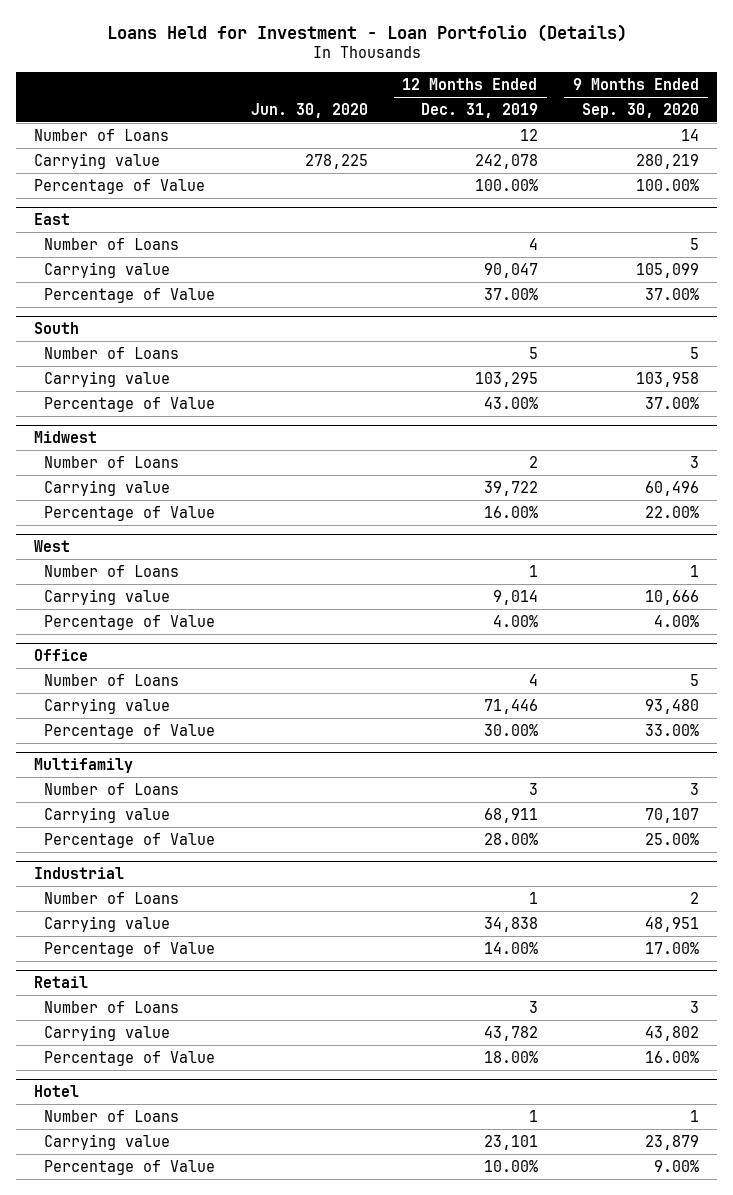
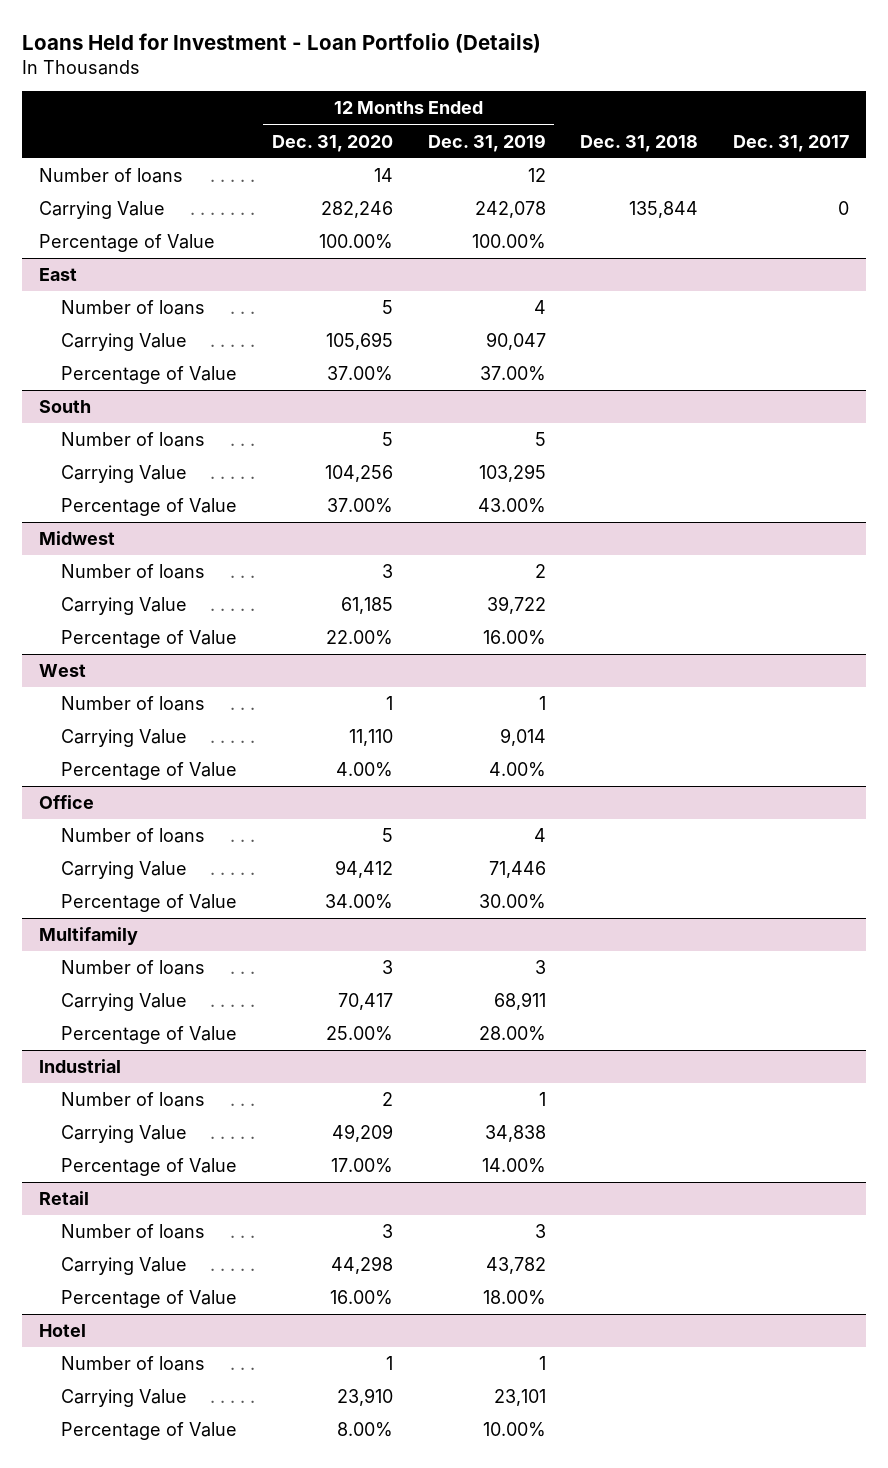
- | Jun. 30, 2020 | 12 Months Ended Dec. 31, 2019 | 9 Months Ended Sep. 30, 2020
+ | 12 Months Ended Dec. 31, 2020 | 12 Months Ended Dec. 31, 2019 | Dec. 31, 2018 | Dec. 31, 2017
- Number of Loans | | 12 | 14
- Carrying value | 278,225 | 242,078 | 280,219
+ Number of loans | 14 | 12 | |
+ Carrying Value | 282,246 | 242,078 | 135,844 | 0
@ East
- Number of Loans | | 4 | 5
- Carrying value | | 90,047 | 105,099
+ Number of loans | 5 | 4 | |
+ Carrying Value | 105,695 | 90,047 | |
@ South
- Number of Loans | | 5 | 5
- Carrying value | | 103,295 | 103,958
+ Number of loans | 5 | 5 | |
+ Carrying Value | 104,256 | 103,295 | |
@ Midwest
- Number of Loans | | 2 | 3
- Carrying value | | 39,722 | 60,496
+ Number of loans | 3 | 2 | |
+ Carrying Value | 61,185 | 39,722 | |
@ West
- Number of Loans | | 1 | 1
- Carrying value | | 9,014 | 10,666
+ Number of loans | 1 | 1 | |
+ Carrying Value | 11,110 | 9,014 | |
@ Office
- Number of Loans | | 4 | 5
- Carrying value | | 71,446 | 93,480
+ Number of loans | 5 | 4 | |
+ Carrying Value | 94,412 | 71,446 | |
@ Multifamily
- Number of Loans | | 3 | 3
- Carrying value | | 68,911 | 70,107
+ Number of loans | 3 | 3 | |
+ Carrying Value | 70,417 | 68,911 | |
@ Industrial
- Number of Loans | | 1 | 2
- Carrying value | | 34,838 | 48,951
+ Number of loans | 2 | 1 | |
+ Carrying Value | 49,209 | 34,838 | |
@ Retail
- Number of Loans | | 3 | 3
- Carrying value | | 43,782 | 43,802
+ Number of loans | 3 | 3 | |
+ Carrying Value | 44,298 | 43,782 | |
@ Hotel
- Number of Loans | | 1 | 1
- Carrying value | | 23,101 | 23,879
+ Number of loans | 1 | 1 | |
+ Carrying Value | 23,910 | 23,101 | |

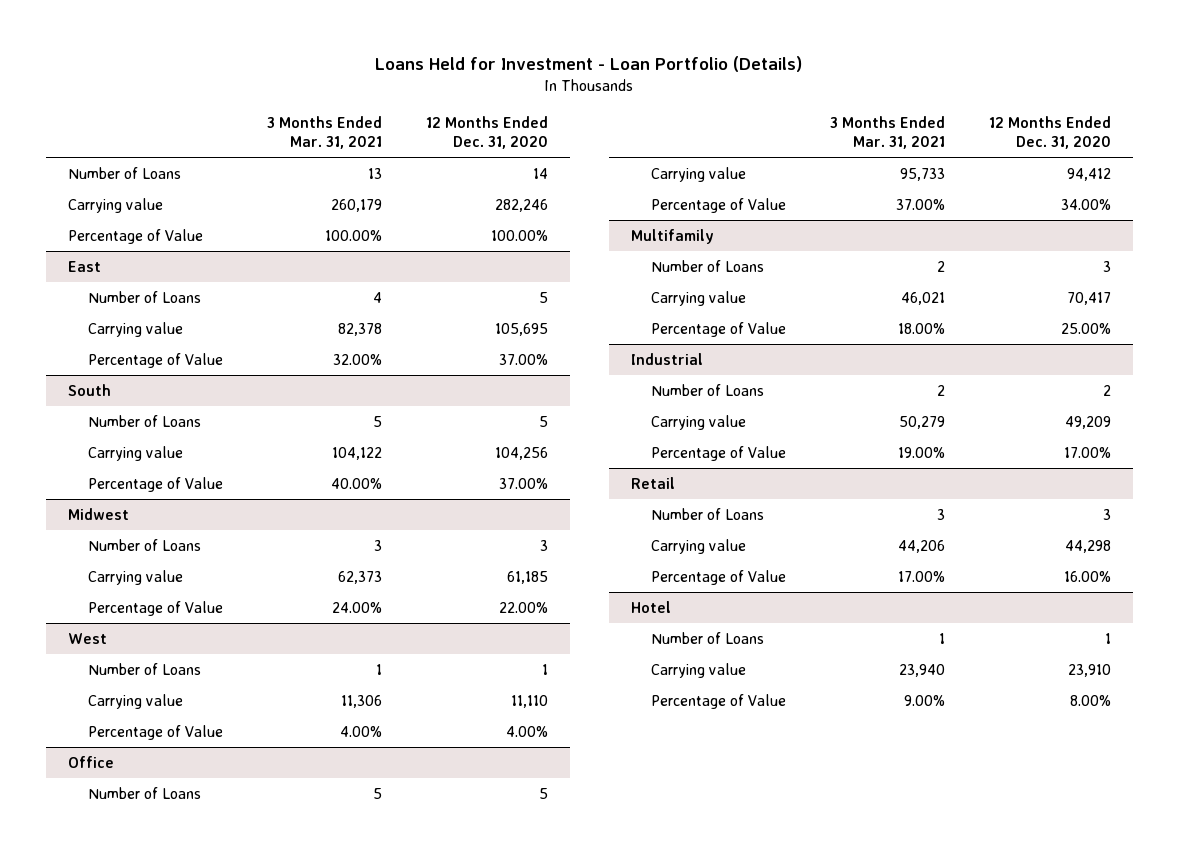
- | 12 Months Ended Dec. 31, 2020 | 12 Months Ended Dec. 31, 2019 | Dec. 31, 2018 | Dec. 31, 2017
+ | 3 Months Ended Mar. 31, 2021 | 12 Months Ended Dec. 31, 2020
- Number of loans | 14 | 12 | |
- Carrying Value | 282,246 | 242,078 | 135,844 | 0
+ Number of Loans | 13 | 14
+ Carrying value | 260,179 | 282,246
@ East
- Number of loans | 5 | 4 | |
- Carrying Value | 105,695 | 90,047 | |
+ Number of Loans | 4 | 5
+ Carrying value | 82,378 | 105,695
@ South
- Number of loans | 5 | 5 | |
- Carrying Value | 104,256 | 103,295 | |
+ Number of Loans | 5 | 5
+ Carrying value | 104,122 | 104,256
@ Midwest
- Number of loans | 3 | 2 | |
- Carrying Value | 61,185 | 39,722 | |
+ Number of Loans | 3 | 3
+ Carrying value | 62,373 | 61,185
@ West
- Number of loans | 1 | 1 | |
- Carrying Value | 11,110 | 9,014 | |
+ Number of Loans | 1 | 1
+ Carrying value | 11,306 | 11,110
@ Office
- Number of loans | 5 | 4 | |
- Carrying Value | 94,412 | 71,446 | |
+ Number of Loans | 5 | 5
+ Carrying value | 95,733 | 94,412
@ Multifamily
- Number of loans | 3 | 3 | |
- Carrying Value | 70,417 | 68,911 | |
+ Number of Loans | 2 | 3
+ Carrying value | 46,021 | 70,417
@ Industrial
- Number of loans | 2 | 1 | |
- Carrying Value | 49,209 | 34,838 | |
+ Number of Loans | 2 | 2
+ Carrying value | 50,279 | 49,209
@ Retail
- Number of loans | 3 | 3 | |
- Carrying Value | 44,298 | 43,782 | |
+ Number of Loans | 3 | 3
+ Carrying value | 44,206 | 44,298
@ Hotel
- Number of loans | 1 | 1 | |
- Carrying Value | 23,910 | 23,101 | |
+ Number of Loans | 1 | 1
+ Carrying value | 23,940 | 23,910

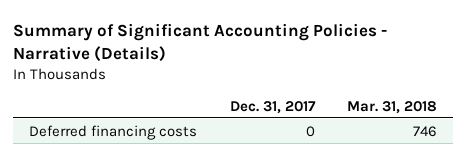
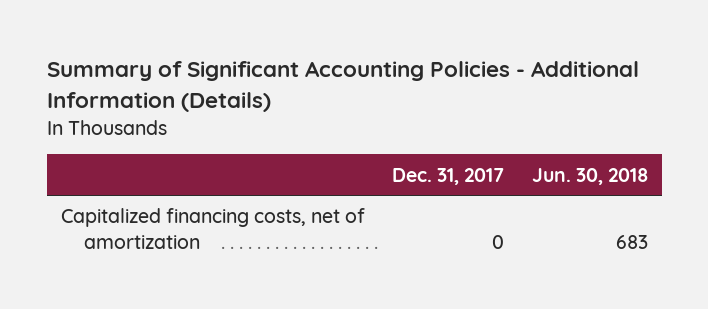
- Summary of Significant Accounting Policies - Narrative (Details)
+ Summary of Significant Accounting Policies - Additional Information (Details)
- | Dec. 31, 2017 | Mar. 31, 2018
+ | Dec. 31, 2017 | Jun. 30, 2018
- Deferred financing costs | 0 | 746
+ Capitalized financing costs, net of amortization | 0 | 683

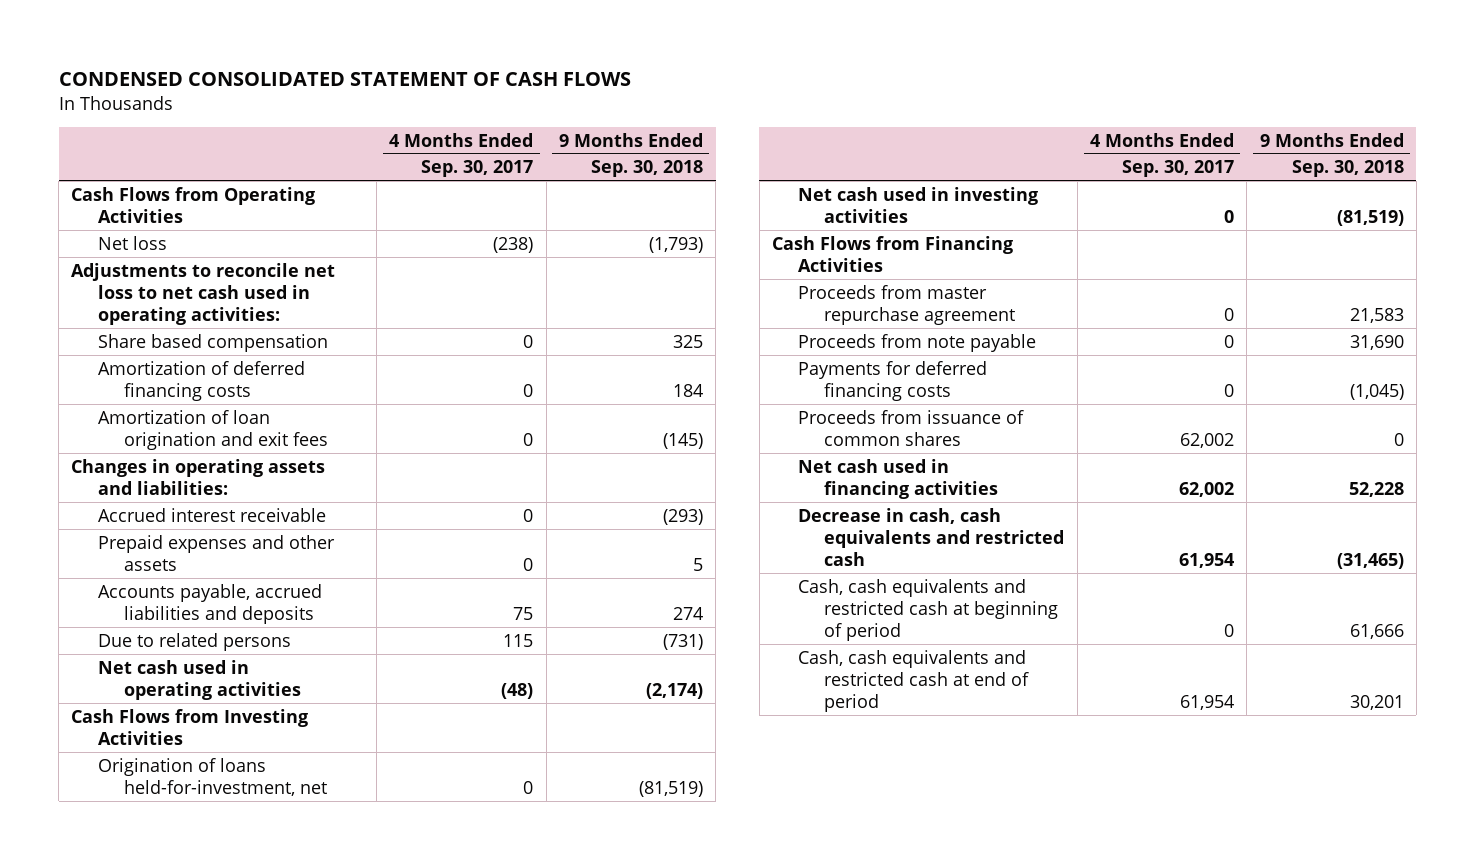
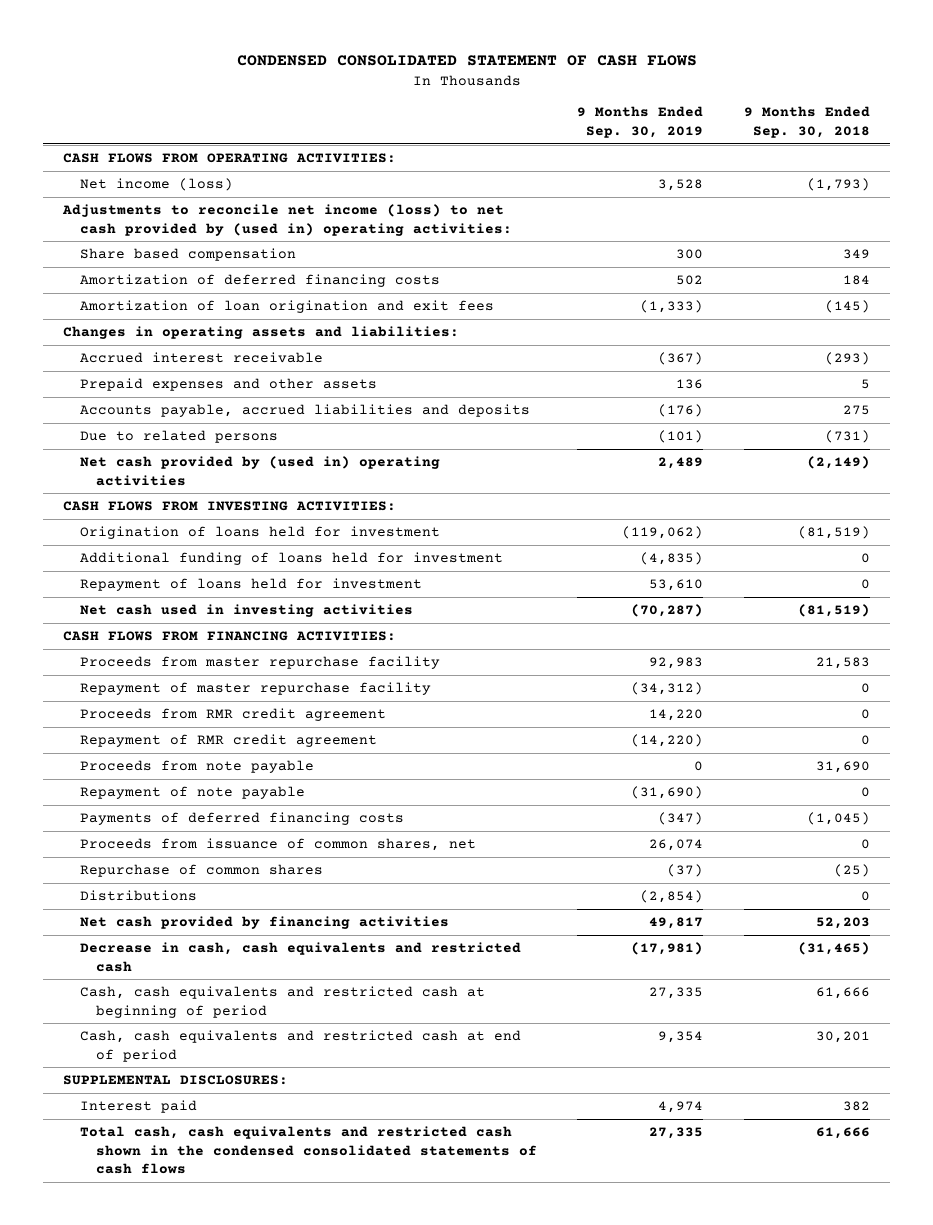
- | 4 Months Ended Sep. 30, 2017 | 9 Months Ended Sep. 30, 2018
+ | 9 Months Ended Sep. 30, 2019 | 9 Months Ended Sep. 30, 2018
- Cash Flows from Operating Activities
- Net loss | (238) | (1,793)
- Adjustments to reconcile net loss to net cash used in operating activities:
- Share based compensation | 0 | 325
+ CASH FLOWS FROM OPERATING ACTIVITIES:
+ Net income (loss) | 3,528 | (1,793)
+ Adjustments to reconcile net income (loss) to net cash provided by (used in) operating activities:
+ Share based compensation | 300 | 349
- Accounts payable, accrued liabilities and deposits | 75 | 274
+ Accounts payable, accrued liabilities and deposits | (176) | 275
- Net cash used in operating activities | (48) | (2,174)
- Cash Flows from Investing Activities
- Origination of loans held-for-investment, net | 0 | (81,519)
+ Net cash provided by (used in) operating activities | 2,489 | (2,149)
+ CASH FLOWS FROM INVESTING ACTIVITIES:
+ Origination of loans held for investment | (119,062) | (81,519)
+ Additional funding of loans held for investment | (4,835) | 0
+ Repayment of loans held for investment | 53,610 | 0
- Cash Flows from Financing Activities
- Proceeds from master repurchase agreement | 0 | 21,583
+ CASH FLOWS FROM FINANCING ACTIVITIES:
+ Proceeds from master repurchase facility | 92,983 | 21,583
+ Repayment of master repurchase facility | (34,312) | 0
+ Proceeds from RMR credit agreement | 14,220 | 0
+ Repayment of RMR credit agreement | (14,220) | 0
- Payments for deferred financing costs | 0 | (1,045)
- Proceeds from issuance of common shares | 62,002 | 0
- Net cash used in financing activities | 62,002 | 52,228
+ Repayment of note payable | (31,690) | 0
+ Payments of deferred financing costs | (347) | (1,045)
+ Proceeds from issuance of common shares, net | 26,074 | 0
+ Repurchase of common shares | (37) | (25)
+ Distributions | (2,854) | 0
+ Net cash provided by financing activities | 49,817 | 52,203
+ SUPPLEMENTAL DISCLOSURES:
+ Interest paid | 4,974 | 382
+ Total cash, cash equivalents and restricted cash shown in the condensed consolidated statements of cash flows | 27,335 | 61,666

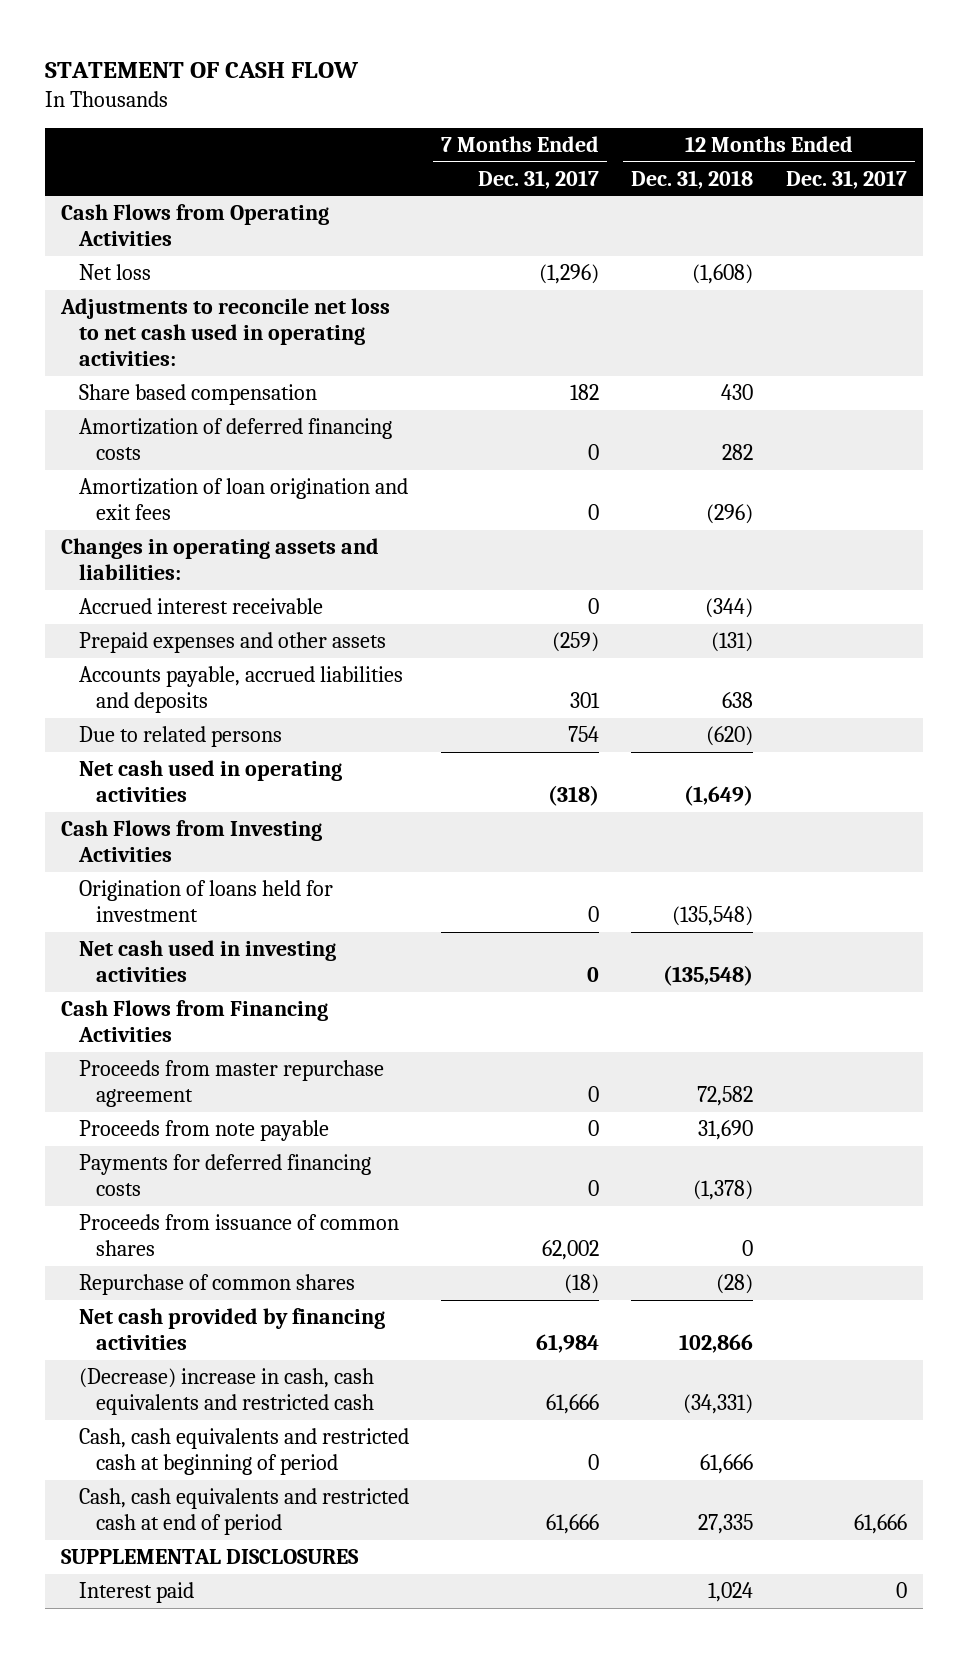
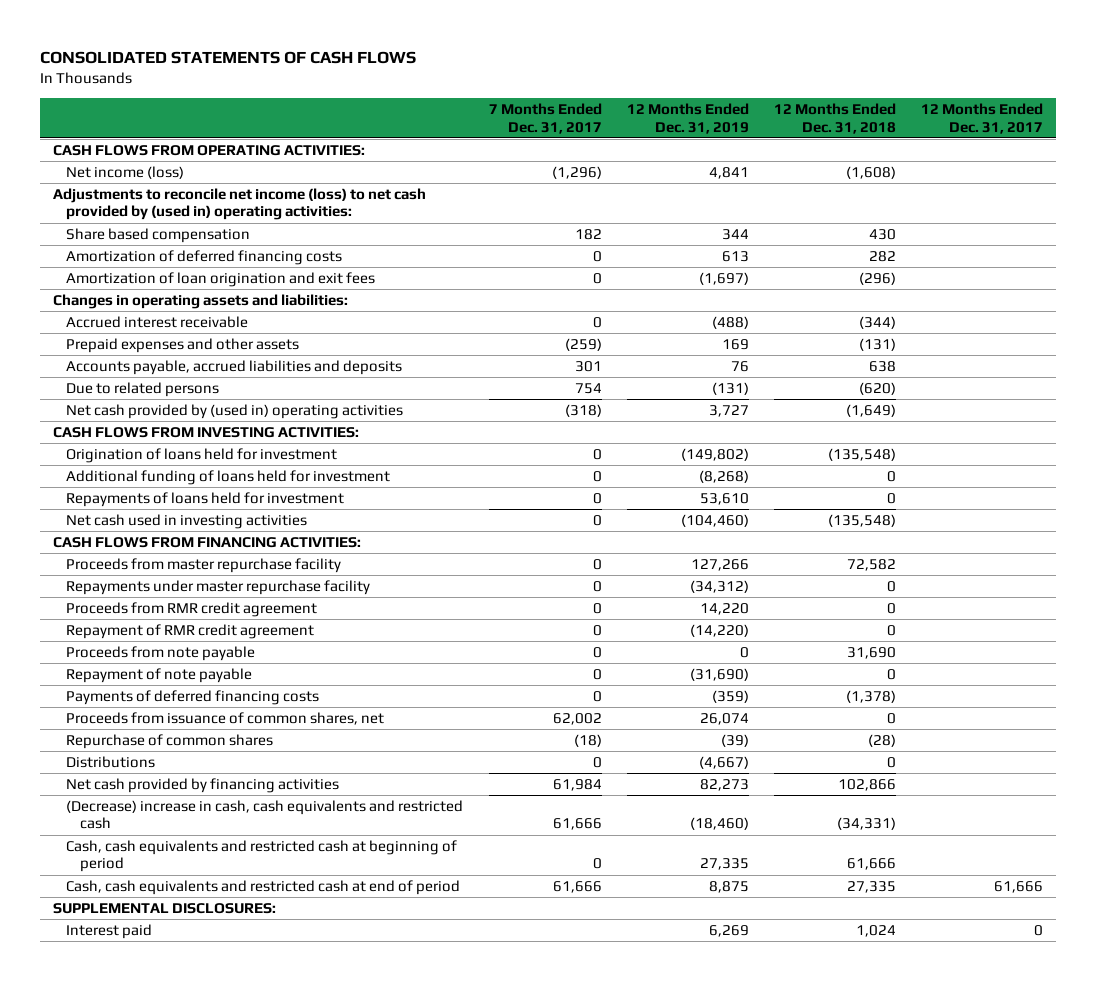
- STATEMENT OF CASH FLOW
+ CONSOLIDATED STATEMENTS OF CASH FLOWS
- | 7 Months Ended Dec. 31, 2017 | 12 Months Ended Dec. 31, 2018 | 12 Months Ended Dec. 31, 2017
+ | 7 Months Ended Dec. 31, 2017 | 12 Months Ended Dec. 31, 2019 | 12 Months Ended Dec. 31, 2018 | 12 Months Ended Dec. 31, 2017
- Cash Flows from Operating Activities
- Net loss | (1,296) | (1,608) |
- Adjustments to reconcile net loss to net cash used in operating activities:
+ CASH FLOWS FROM OPERATING ACTIVITIES:
+ Net income (loss) | (1,296) | 4,841 | (1,608) |
+ Adjustments to reconcile net income (loss) to net cash provided by (used in) operating activities:
- Net cash used in operating activities | (318) | (1,649) |
- Cash Flows from Investing Activities
+ Net cash provided by (used in) operating activities | (318) | 3,727 | (1,649) |
+ CASH FLOWS FROM INVESTING ACTIVITIES:
+ Additional funding of loans held for investment | 0 | (8,268) | 0 |
+ Repayments of loans held for investment | 0 | 53,610 | 0 |
- Cash Flows from Financing Activities
- Proceeds from master repurchase agreement | 0 | 72,582 |
+ CASH FLOWS FROM FINANCING ACTIVITIES:
+ Proceeds from master repurchase facility | 0 | 127,266 | 72,582 |
+ Repayments under master repurchase facility | 0 | (34,312) | 0 |
+ Proceeds from RMR credit agreement | 0 | 14,220 | 0 |
+ Repayment of RMR credit agreement | 0 | (14,220) | 0 |
- Payments for deferred financing costs | 0 | (1,378) |
- Proceeds from issuance of common shares | 62,002 | 0 |
+ Repayment of note payable | 0 | (31,690) | 0 |
+ Payments of deferred financing costs | 0 | (359) | (1,378) |
+ Proceeds from issuance of common shares, net | 62,002 | 26,074 | 0 |
+ Distributions | 0 | (4,667) | 0 |
- SUPPLEMENTAL DISCLOSURES
+ SUPPLEMENTAL DISCLOSURES:

